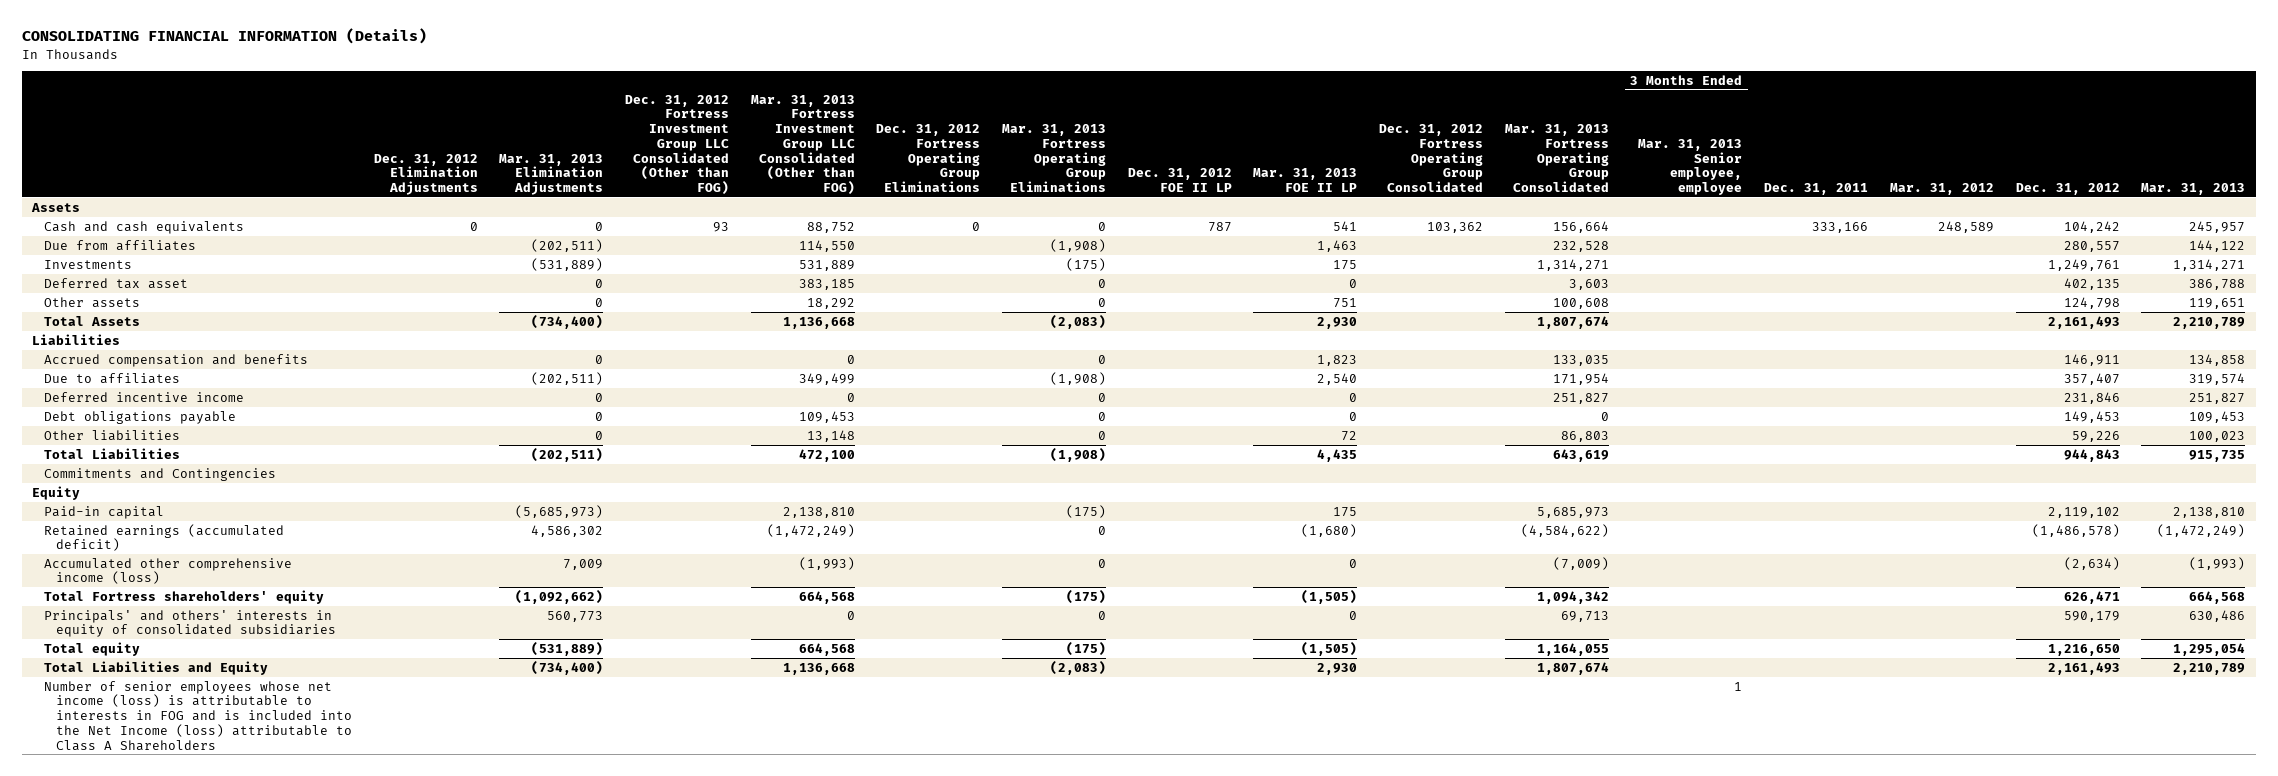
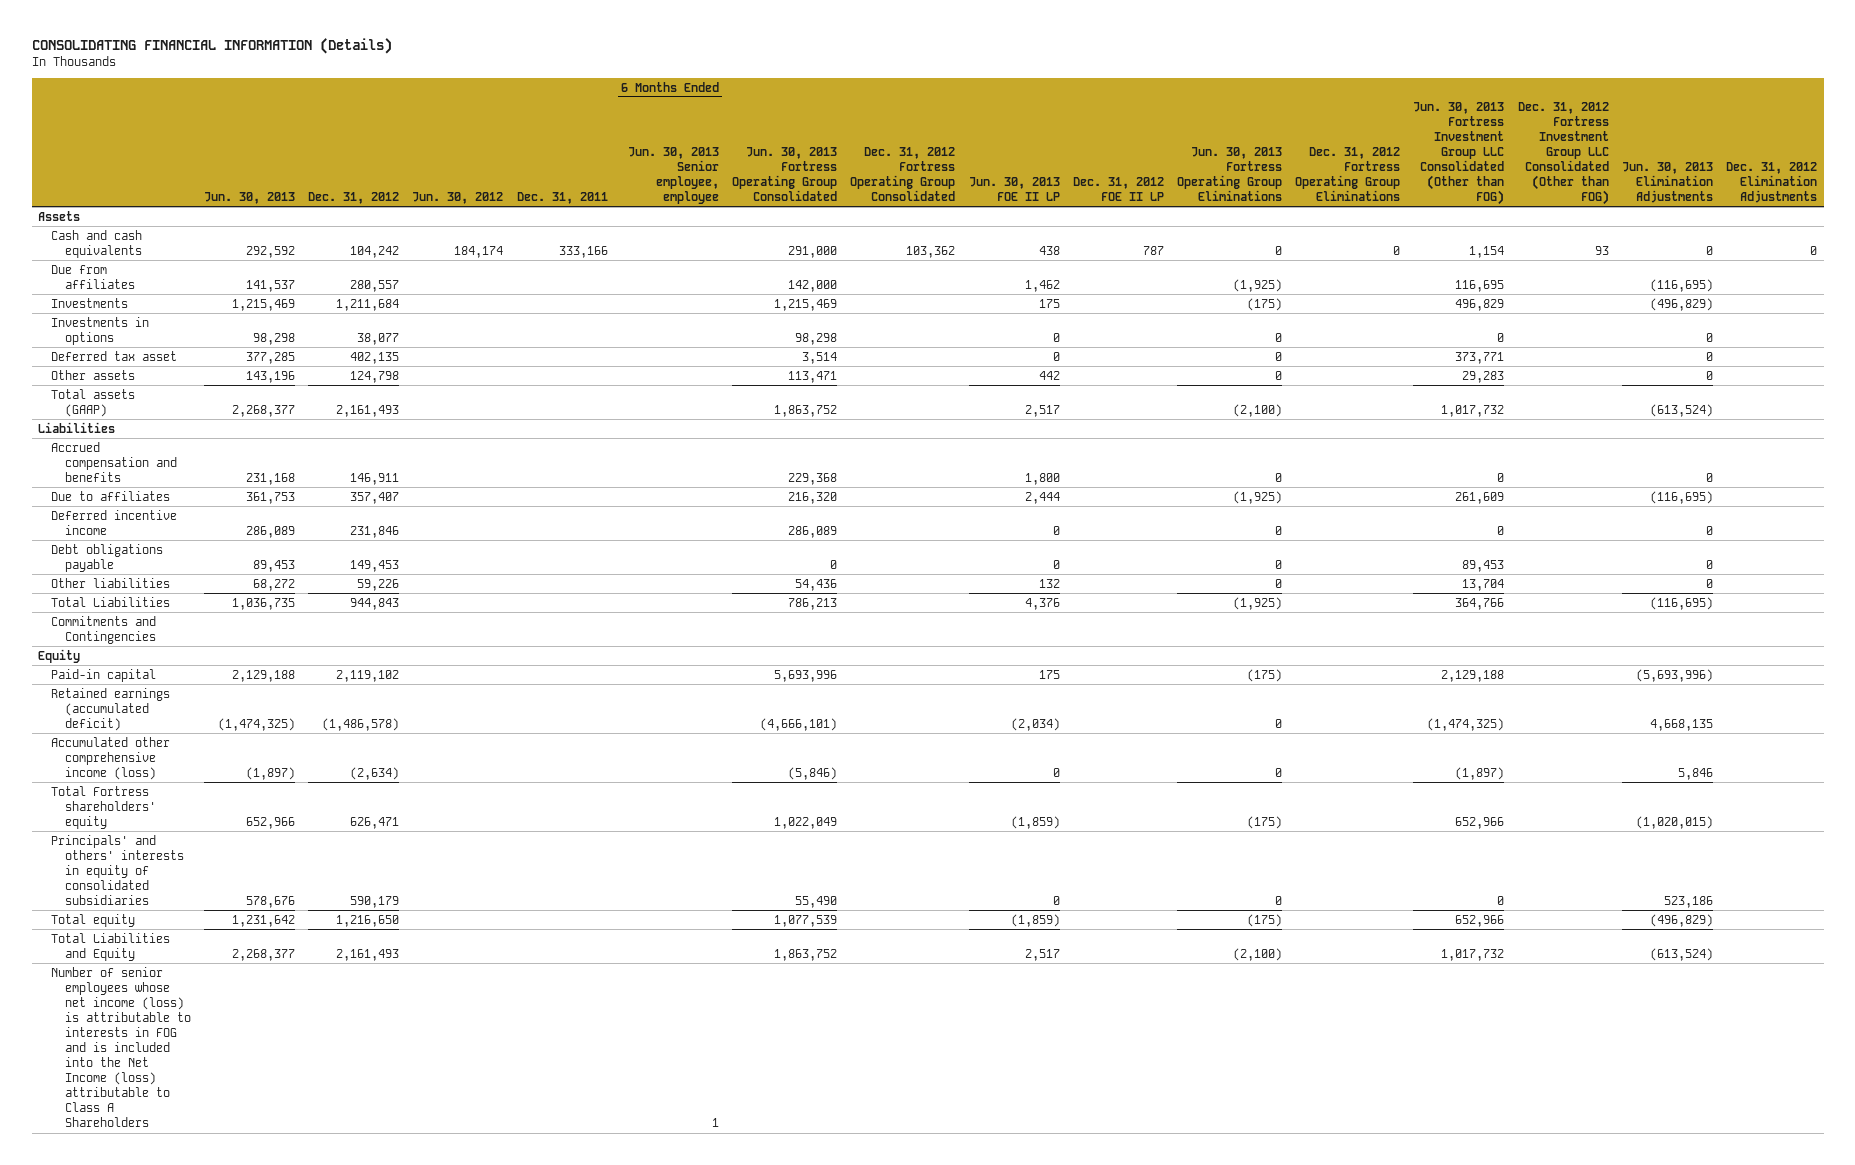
- | Dec. 31, 2012 Elimination Adjustments | Mar. 31, 2013 Elimination Adjustments | Dec. 31, 2012 Fortress Investment Group LLC Consolidated (Other than FOG) | Mar. 31, 2013 Fortress Investment Group LLC Consolidated (Other than FOG) | Dec. 31, 2012 Fortress Operating Group Eliminations | Mar. 31, 2013 Fortress Operating Group Eliminations | Dec. 31, 2012 FOE II LP | Mar. 31, 2013 FOE II LP | Dec. 31, 2012 Fortress Operating Group Consolidated | Mar. 31, 2013 Fortress Operating Group Consolidated | 3 Months Ended Mar. 31, 2013 Senior employee, employee | Dec. 31, 2011 | Mar. 31, 2012 | Dec. 31, 2012 | Mar. 31, 2013
+ | Jun. 30, 2013 | Dec. 31, 2012 | Jun. 30, 2012 | Dec. 31, 2011 | 6 Months Ended Jun. 30, 2013 Senior employee, employee | Jun. 30, 2013 Fortress Operating Group Consolidated | Dec. 31, 2012 Fortress Operating Group Consolidated | Jun. 30, 2013 FOE II LP | Dec. 31, 2012 FOE II LP | Jun. 30, 2013 Fortress Operating Group Eliminations | Dec. 31, 2012 Fortress Operating Group Eliminations | Jun. 30, 2013 Fortress Investment Group LLC Consolidated (Other than FOG) | Dec. 31, 2012 Fortress Investment Group LLC Consolidated (Other than FOG) | Jun. 30, 2013 Elimination Adjustments | Dec. 31, 2012 Elimination Adjustments
- Investments | | (531,889) | | 531,889 | | (175) | | 175 | | 1,314,271 | | | | 1,249,761 | 1,314,271
+ Investments | 1,215,469 | 1,211,684 | | | | 1,215,469 | | 175 | | (175) | | 496,829 | | (496,829) |
+ Investments in options | 98,298 | 38,077 | | | | 98,298 | | 0 | | 0 | | 0 | | 0 |
- Total Assets | | (734,400) | | 1,136,668 | | (2,083) | | 2,930 | | 1,807,674 | | | | 2,161,493 | 2,210,789
+ Total assets (GAAP) | 2,268,377 | 2,161,493 | | | | 1,863,752 | | 2,517 | | (2,100) | | 1,017,732 | | (613,524) |

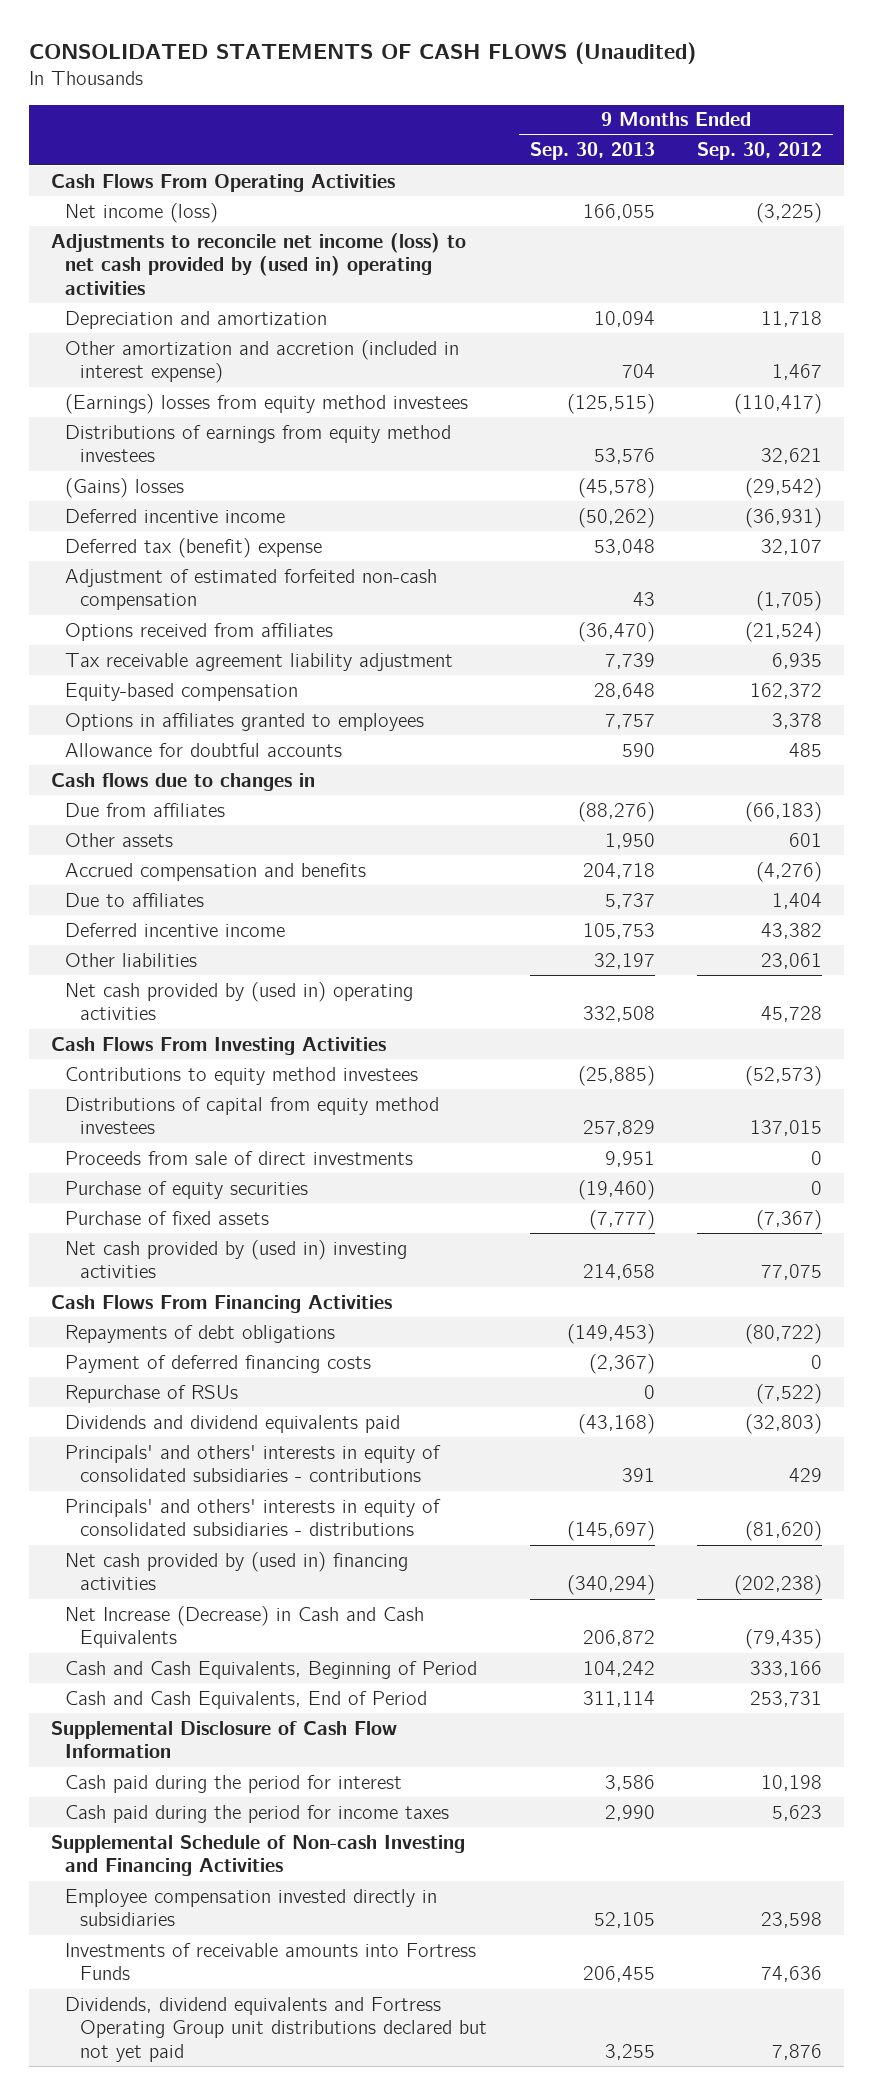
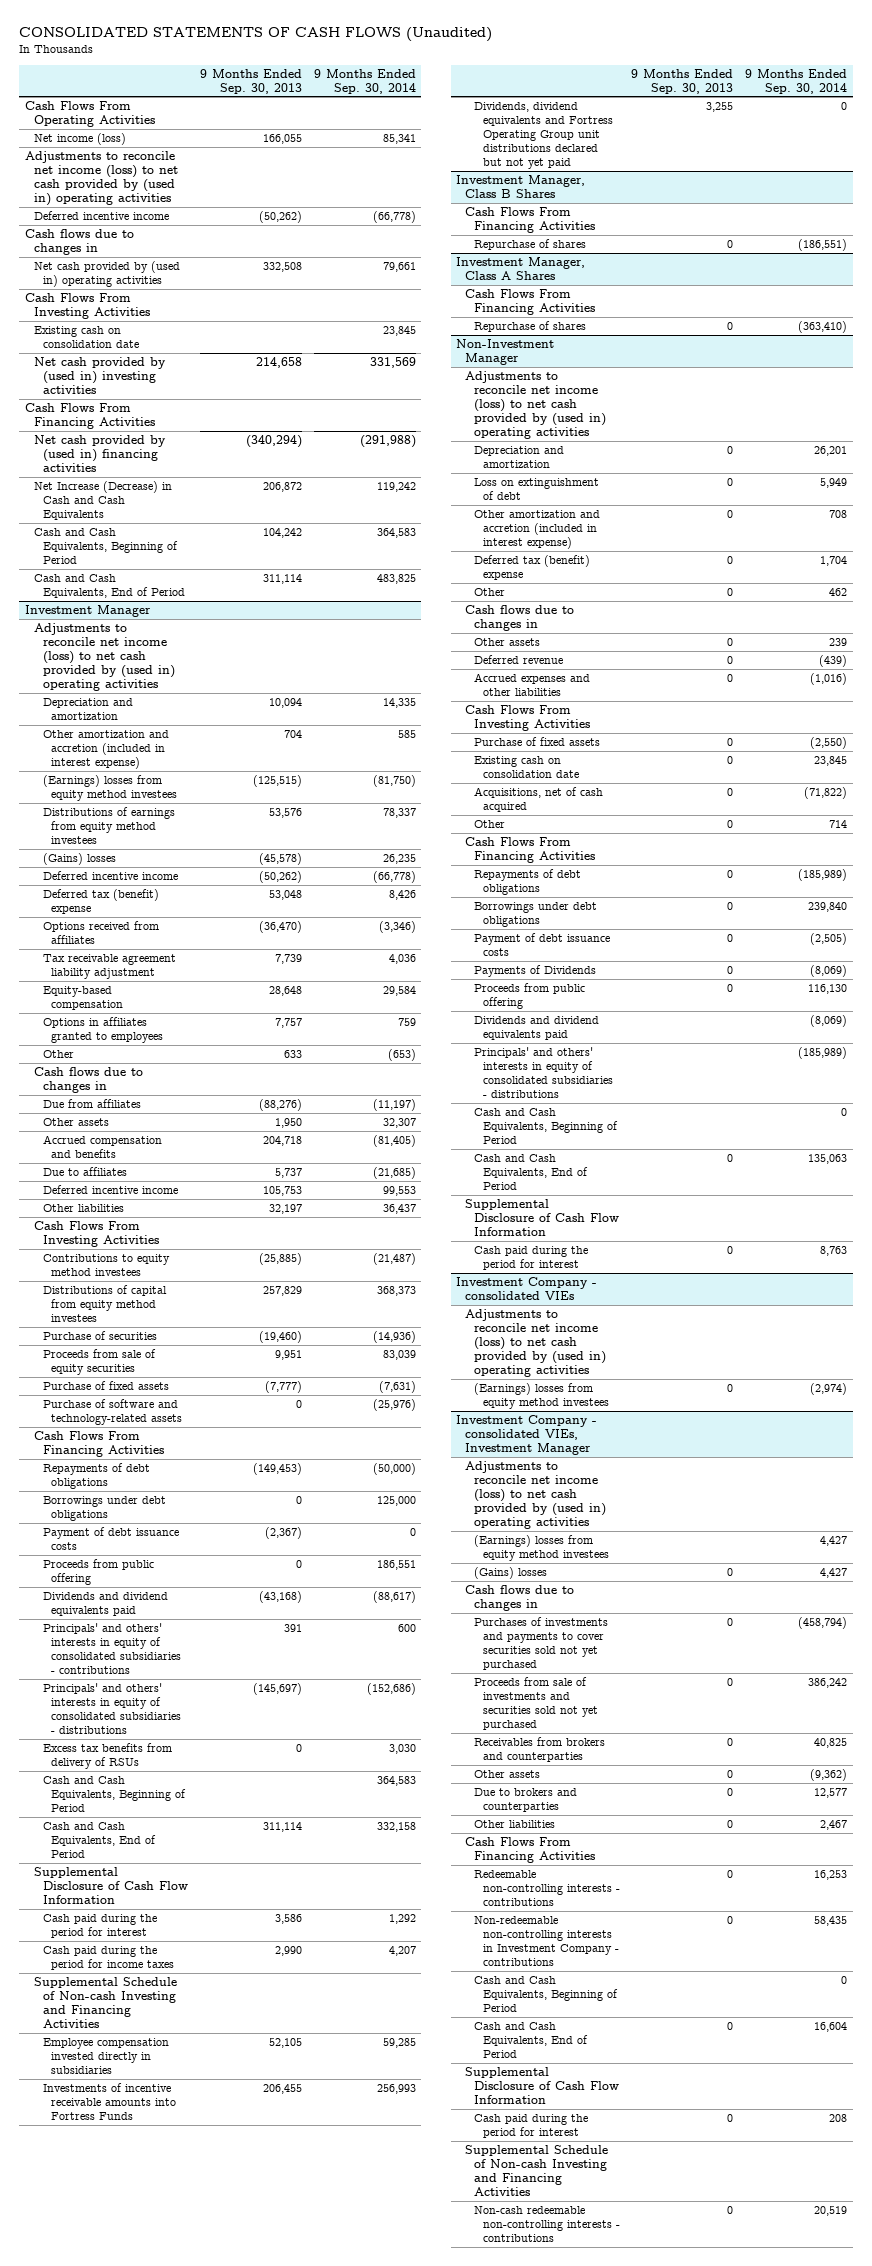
- | 9 Months Ended Sep. 30, 2013 | 9 Months Ended Sep. 30, 2012
+ | 9 Months Ended Sep. 30, 2013 | 9 Months Ended Sep. 30, 2014
+ Deferred incentive income | (50,262) | (66,778)
+ Cash flows due to changes in
moved up: Net cash provided by (used in) operating activities | 332,508 | 79,661
+ Cash Flows From Investing Activities
+ Existing cash on consolidation date | | 23,845
moved up: Net cash provided by (used in) investing activities | 214,658 | 331,569
+ Cash Flows From Financing Activities
moved up: Net cash provided by (used in) financing activities | (340,294) | (291,988)
moved up: Net Increase (Decrease) in Cash and Cash Equivalents | 206,872 | 119,242
moved up: Cash and Cash Equivalents, Beginning of Period | 104,242 | 364,583
+ Cash and Cash Equivalents, End of Period | 311,114 | 483,825
+ Investment Manager
+ Adjustments to reconcile net income (loss) to net cash provided by (used in) operating activities
- Adjustment of estimated forfeited non-cash compensation | 43 | (1,705)
- Allowance for doubtful accounts | 590 | 485
+ Other | 633 | (653)
- Proceeds from sale of direct investments | 9,951 | 0
- Purchase of equity securities | (19,460) | 0
+ Purchase of securities | (19,460) | (14,936)
+ Proceeds from sale of equity securities | 9,951 | 83,039
+ Purchase of software and technology-related assets | 0 | (25,976)
- Payment of deferred financing costs | (2,367) | 0
- Repurchase of RSUs | 0 | (7,522)
+ Borrowings under debt obligations | 0 | 125,000
+ Payment of debt issuance costs | (2,367) | 0
+ Proceeds from public offering | 0 | 186,551
+ Excess tax benefits from delivery of RSUs | 0 | 3,030
+ Cash and Cash Equivalents, Beginning of Period | | 364,583
- Investments of receivable amounts into Fortress Funds | 206,455 | 74,636
+ Investments of incentive receivable amounts into Fortress Funds | 206,455 | 256,993
+ Investment Manager, Class B Shares
+ Cash Flows From Financing Activities
+ Repurchase of shares | 0 | (186,551)
+ Investment Manager, Class A Shares
+ Cash Flows From Financing Activities
+ Repurchase of shares | 0 | (363,410)
+ Non-Investment Manager
+ Adjustments to reconcile net income (loss) to net cash provided by (used in) operating activities
+ Depreciation and amortization | 0 | 26,201
+ Loss on extinguishment of debt | 0 | 5,949
+ Other amortization and accretion (included in interest expense) | 0 | 708
+ Deferred tax (benefit) expense | 0 | 1,704
+ Other | 0 | 462
+ Cash flows due to changes in
+ Other assets | 0 | 239
+ Deferred revenue | 0 | (439)
+ Accrued expenses and other liabilities | 0 | (1,016)
+ Cash Flows From Investing Activities
+ Purchase of fixed assets | 0 | (2,550)
+ Existing cash on consolidation date | 0 | 23,845
+ Acquisitions, net of cash acquired | 0 | (71,822)
+ Other | 0 | 714
+ Cash Flows From Financing Activities
+ Repayments of debt obligations | 0 | (185,989)
+ Borrowings under debt obligations | 0 | 239,840
+ Payment of debt issuance costs | 0 | (2,505)
+ Payments of Dividends | 0 | (8,069)
+ Proceeds from public offering | 0 | 116,130
+ Dividends and dividend equivalents paid | | (8,069)
+ Principals' and others' interests in equity of consolidated subsidiaries - distributions | | (185,989)
+ Cash and Cash Equivalents, Beginning of Period | | 0
+ Cash and Cash Equivalents, End of Period | 0 | 135,063
+ Supplemental Disclosure of Cash Flow Information
+ Cash paid during the period for interest | 0 | 8,763
+ Investment Company - consolidated VIEs
+ Adjustments to reconcile net income (loss) to net cash provided by (used in) operating activities
+ (Earnings) losses from equity method investees | 0 | (2,974)
+ Investment Company - consolidated VIEs, Investment Manager
+ Adjustments to reconcile net income (loss) to net cash provided by (used in) operating activities
+ (Earnings) losses from equity method investees | | 4,427
+ (Gains) losses | 0 | 4,427
+ Cash flows due to changes in
+ Purchases of investments and payments to cover securities sold not yet purchased | 0 | (458,794)
+ Proceeds from sale of investments and securities sold not yet purchased | 0 | 386,242
+ Receivables from brokers and counterparties | 0 | 40,825
+ Other assets | 0 | (9,362)
+ Due to brokers and counterparties | 0 | 12,577
+ Other liabilities | 0 | 2,467
+ Cash Flows From Financing Activities
+ Redeemable non-controlling interests - contributions | 0 | 16,253
+ Non-redeemable non-controlling interests in Investment Company - contributions | 0 | 58,435
+ Cash and Cash Equivalents, Beginning of Period | | 0
+ Cash and Cash Equivalents, End of Period | 0 | 16,604
+ Supplemental Disclosure of Cash Flow Information
+ Cash paid during the period for interest | 0 | 208
+ Supplemental Schedule of Non-cash Investing and Financing Activities
+ Non-cash redeemable non-controlling interests - contributions | 0 | 20,519

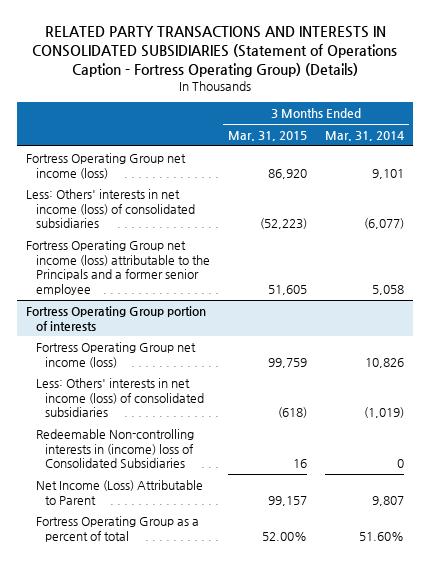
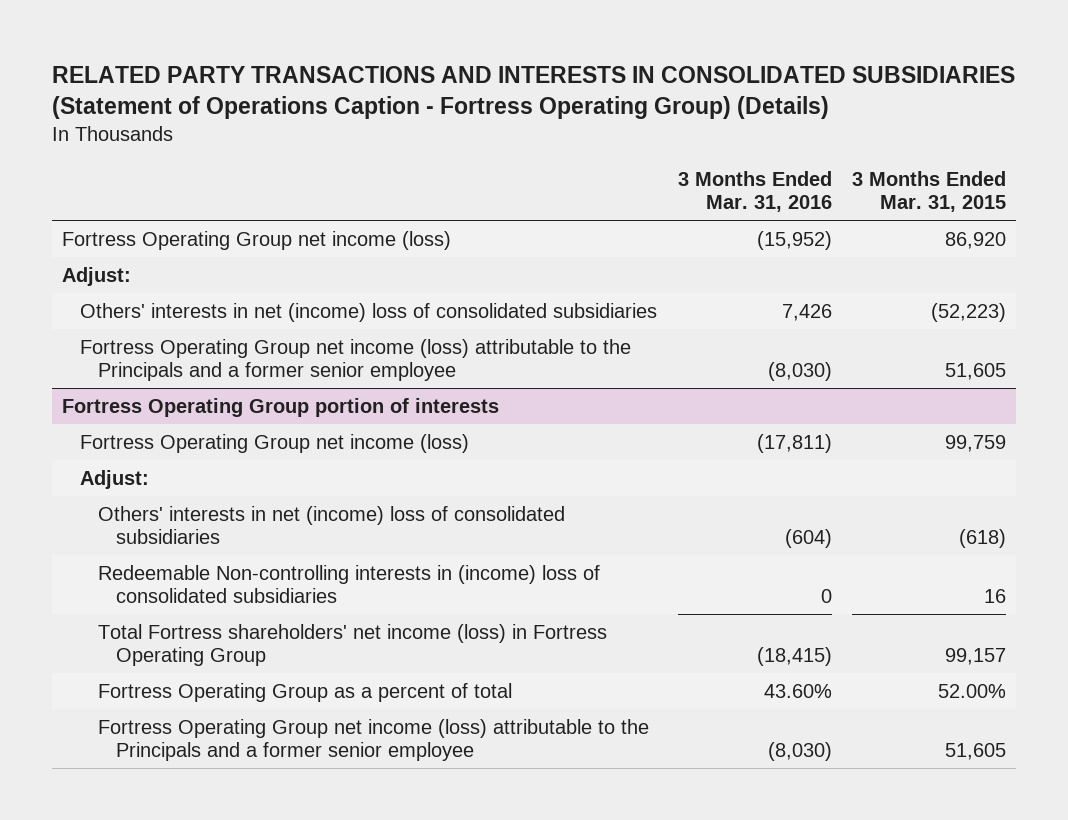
- | 3 Months Ended Mar. 31, 2015 | 3 Months Ended Mar. 31, 2014
+ | 3 Months Ended Mar. 31, 2016 | 3 Months Ended Mar. 31, 2015
- Less: Others' interests in net income (loss) of consolidated subsidiaries | (52,223) | (6,077)
+ Adjust:
+ Others' interests in net (income) loss of consolidated subsidiaries | 7,426 | (52,223)
@ Fortress Operating Group portion of interests
- Less: Others' interests in net income (loss) of consolidated subsidiaries | (618) | (1,019)
- Redeemable Non-controlling interests in (income) loss of Consolidated Subsidiaries | 16 | 0
- Net Income (Loss) Attributable to Parent | 99,157 | 9,807
+ Adjust:
+ Others' interests in net (income) loss of consolidated subsidiaries | (604) | (618)
+ Redeemable Non-controlling interests in (income) loss of consolidated subsidiaries | 0 | 16
+ Total Fortress shareholders' net income (loss) in Fortress Operating Group | (18,415) | 99,157
+ Fortress Operating Group net income (loss) attributable to the Principals and a former senior employee | (8,030) | 51,605

